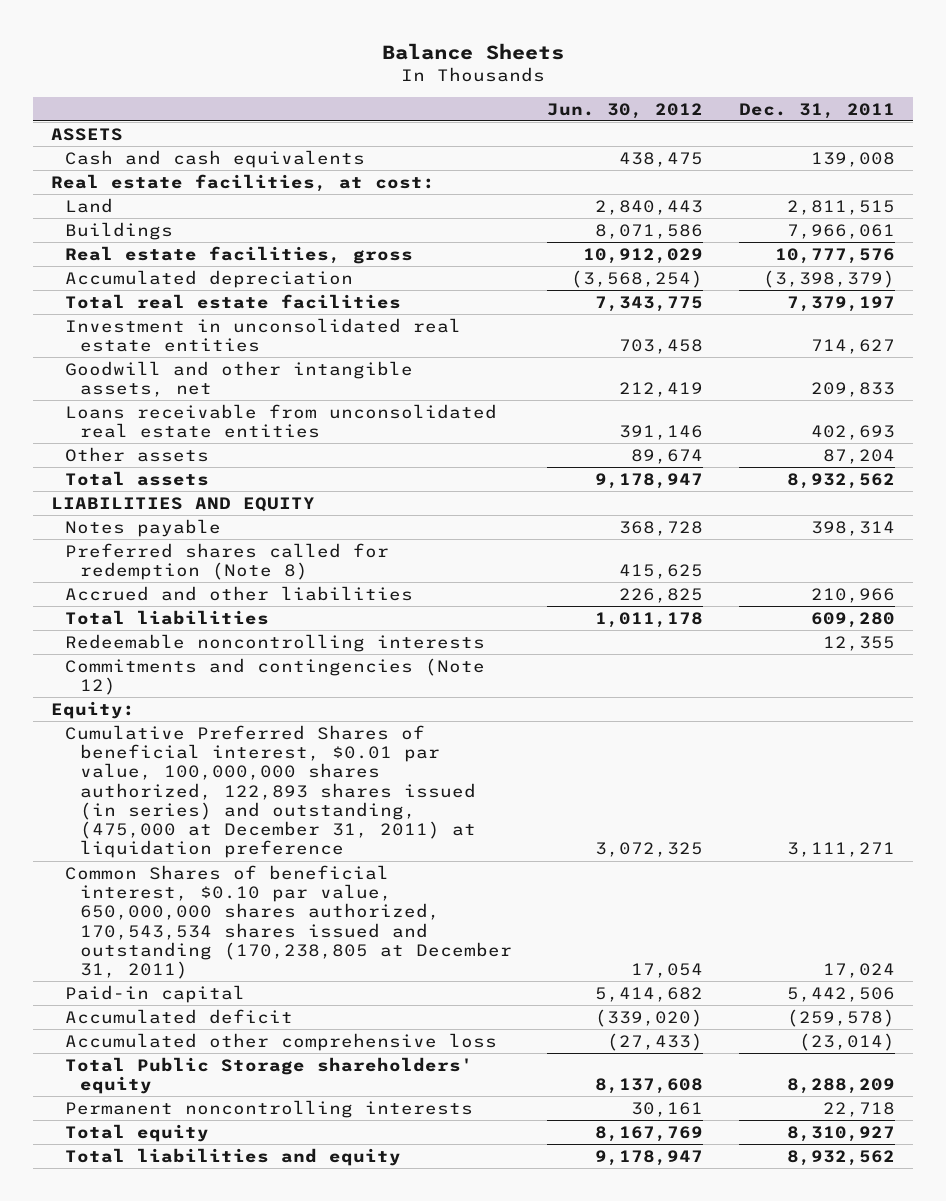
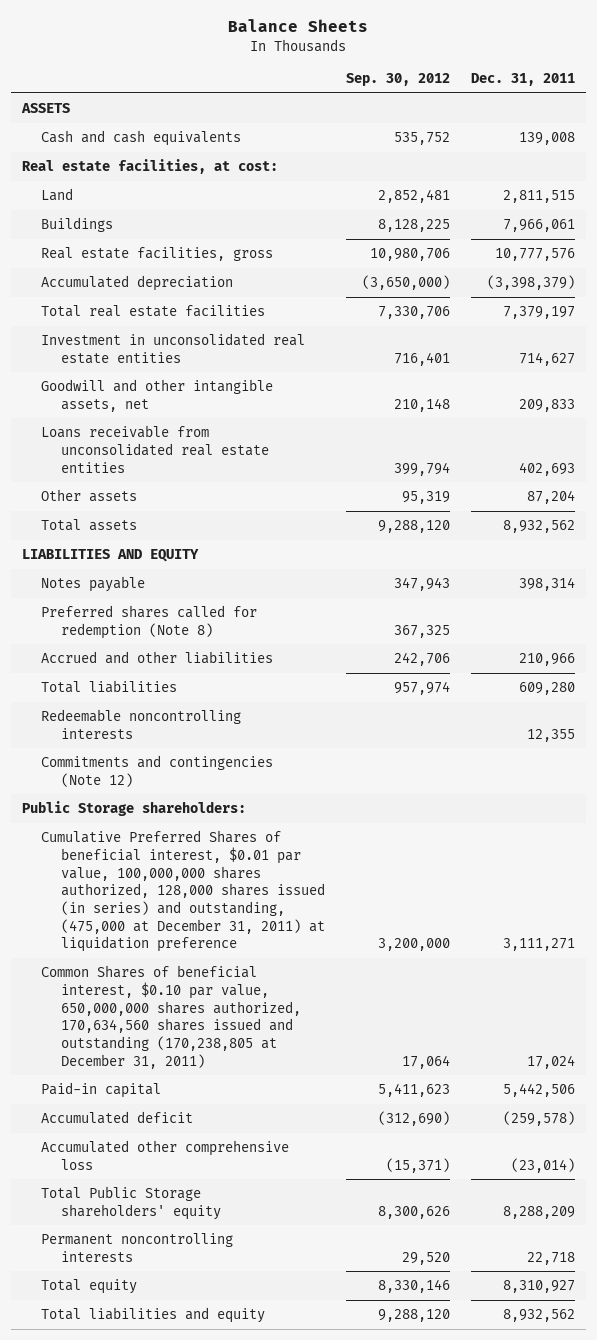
- | Jun. 30, 2012 | Dec. 31, 2011
+ | Sep. 30, 2012 | Dec. 31, 2011
- Equity:
- Cumulative Preferred Shares of beneficial interest, $0.01 par value, 100,000,000 shares authorized, 122,893 shares issued (in series) and outstanding, (475,000 at December 31, 2011) at liquidation preference | 3,072,325 | 3,111,271
- Common Shares of beneficial interest, $0.10 par value, 650,000,000 shares authorized, 170,543,534 shares issued and outstanding (170,238,805 at December 31, 2011) | 17,054 | 17,024
+ Public Storage shareholders:
+ Cumulative Preferred Shares of beneficial interest, $0.01 par value, 100,000,000 shares authorized, 128,000 shares issued (in series) and outstanding, (475,000 at December 31, 2011) at liquidation preference | 3,200,000 | 3,111,271
+ Common Shares of beneficial interest, $0.10 par value, 650,000,000 shares authorized, 170,634,560 shares issued and outstanding (170,238,805 at December 31, 2011) | 17,064 | 17,024

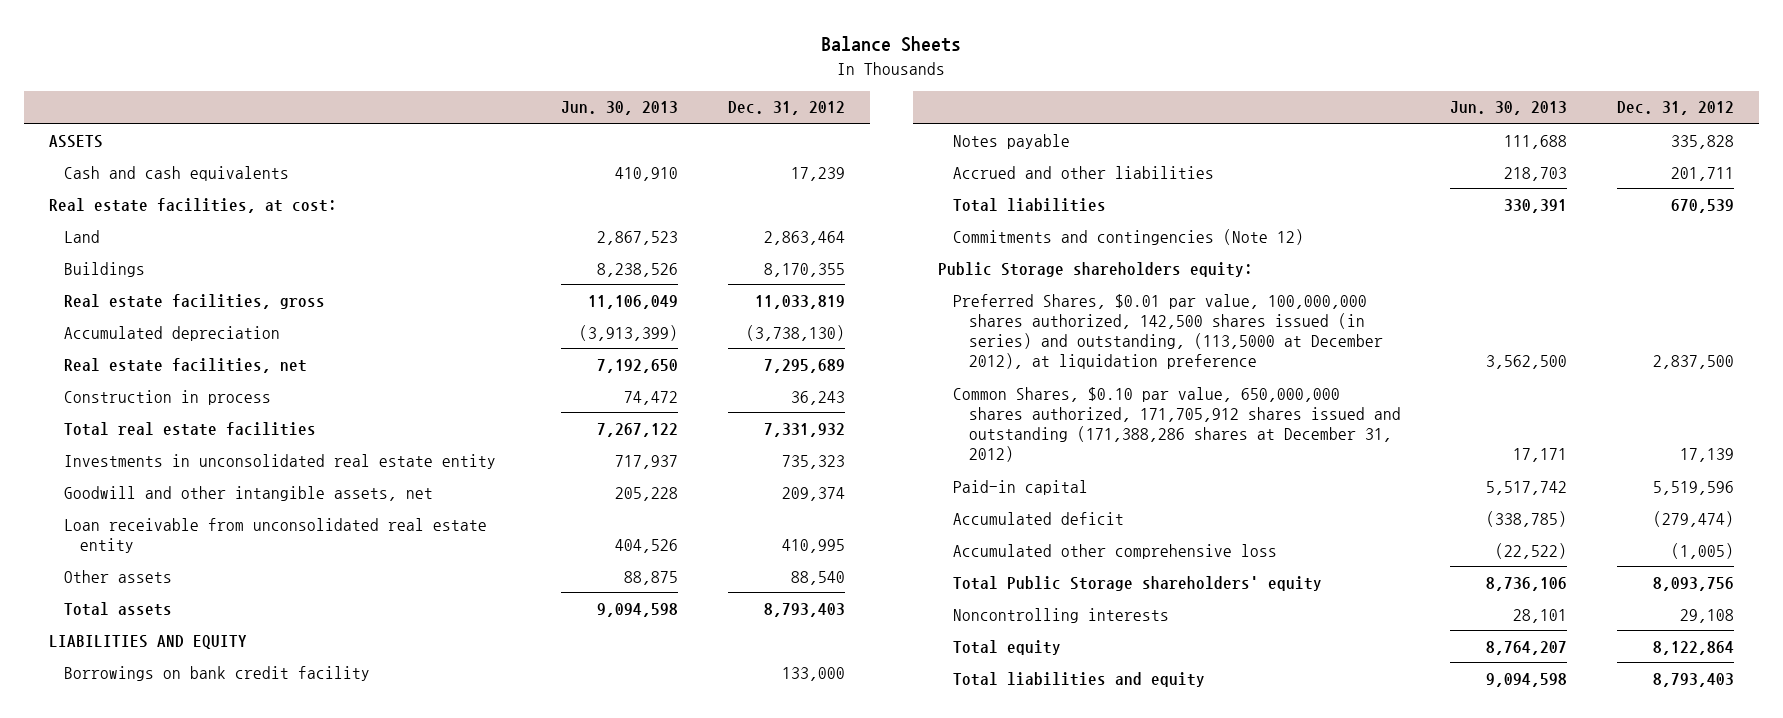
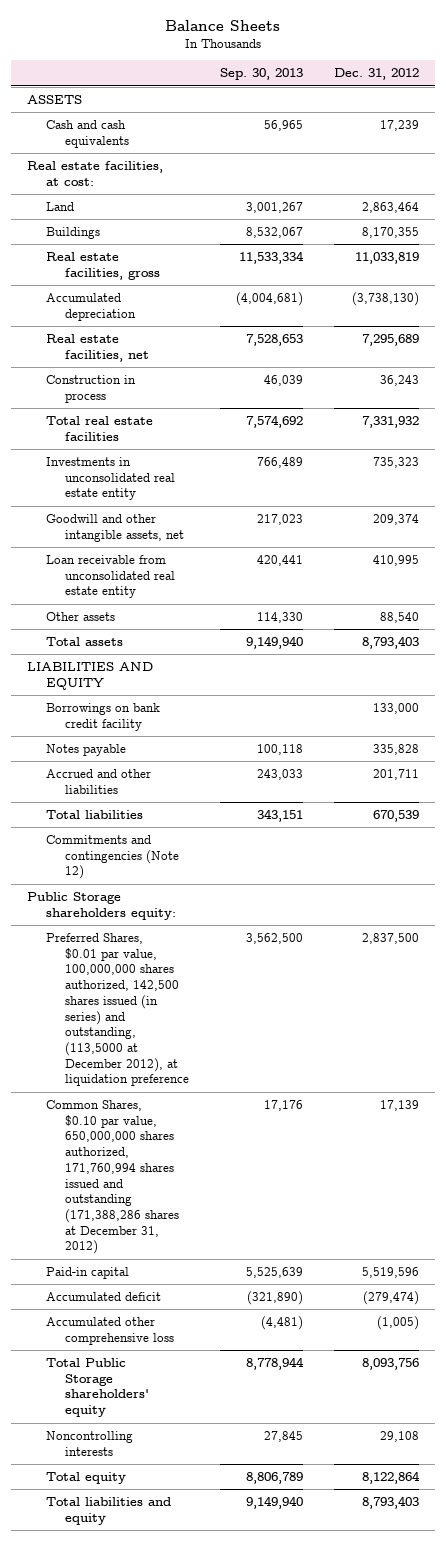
- | Jun. 30, 2013 | Dec. 31, 2012
+ | Sep. 30, 2013 | Dec. 31, 2012
- Common Shares, $0.10 par value, 650,000,000 shares authorized, 171,705,912 shares issued and outstanding (171,388,286 shares at December 31, 2012) | 17,171 | 17,139
+ Common Shares, $0.10 par value, 650,000,000 shares authorized, 171,760,994 shares issued and outstanding (171,388,286 shares at December 31, 2012) | 17,176 | 17,139

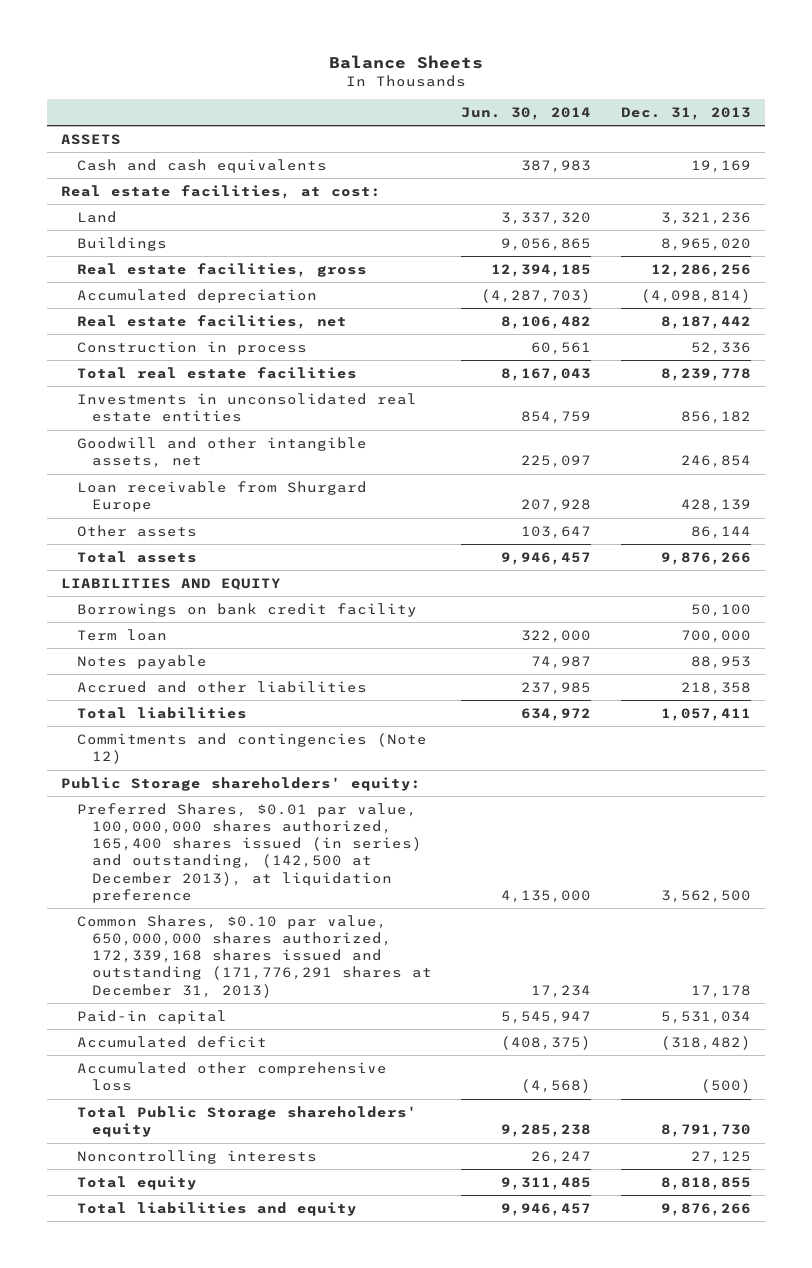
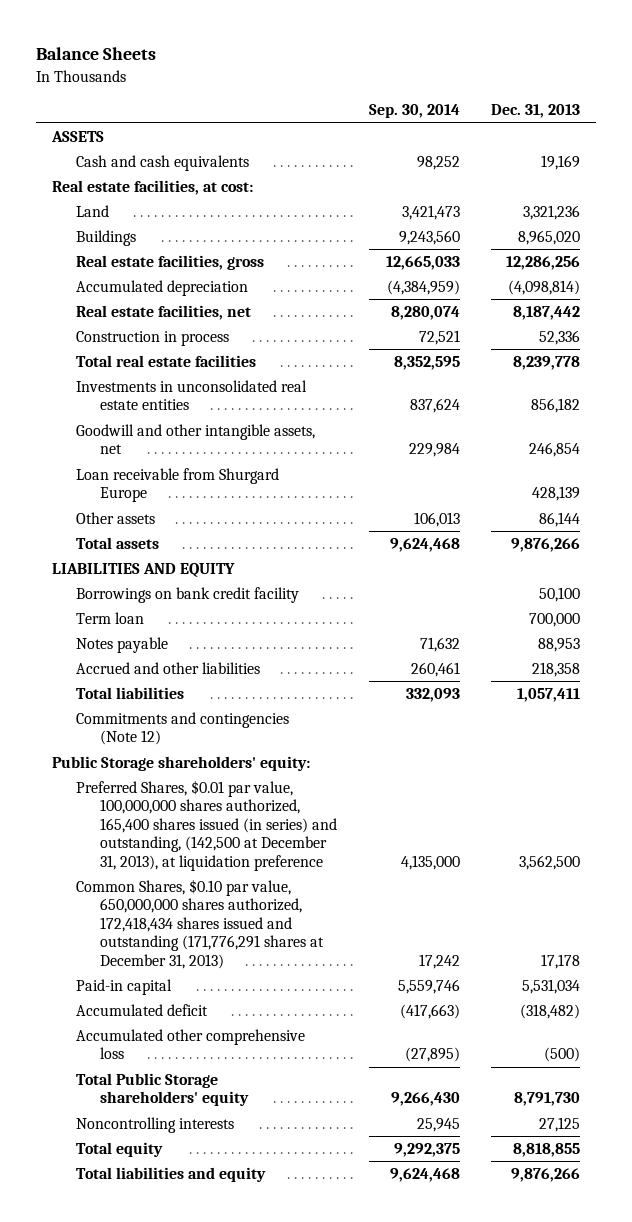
- | Jun. 30, 2014 | Dec. 31, 2013
+ | Sep. 30, 2014 | Dec. 31, 2013
- Preferred Shares, $0.01 par value, 100,000,000 shares authorized, 165,400 shares issued (in series) and outstanding, (142,500 at December 2013), at liquidation preference | 4,135,000 | 3,562,500
- Common Shares, $0.10 par value, 650,000,000 shares authorized, 172,339,168 shares issued and outstanding (171,776,291 shares at December 31, 2013) | 17,234 | 17,178
+ Preferred Shares, $0.01 par value, 100,000,000 shares authorized, 165,400 shares issued (in series) and outstanding, (142,500 at December 31, 2013), at liquidation preference | 4,135,000 | 3,562,500
+ Common Shares, $0.10 par value, 650,000,000 shares authorized, 172,418,434 shares issued and outstanding (171,776,291 shares at December 31, 2013) | 17,242 | 17,178

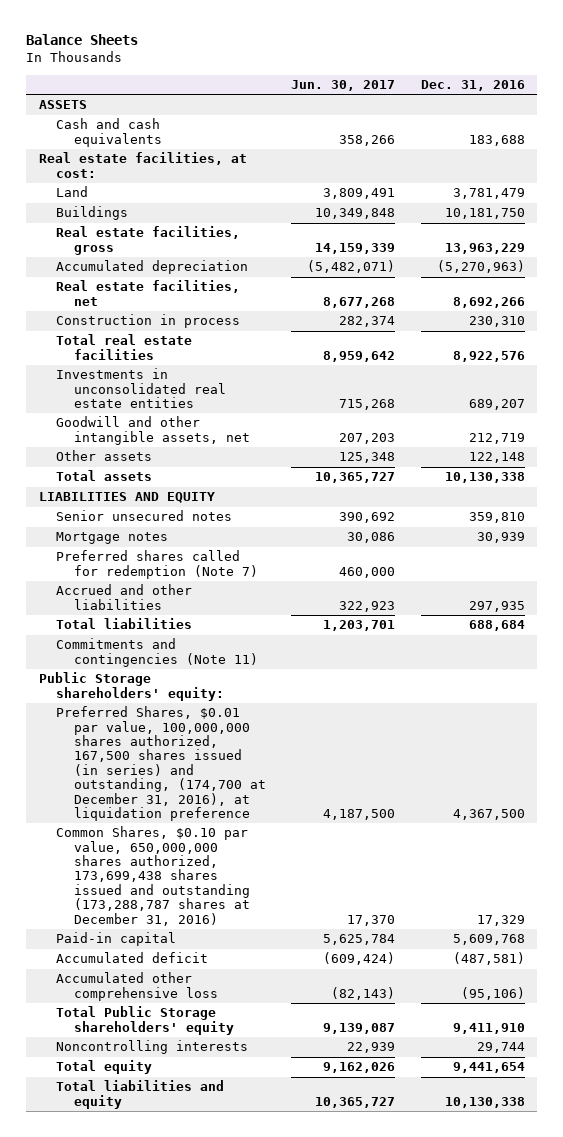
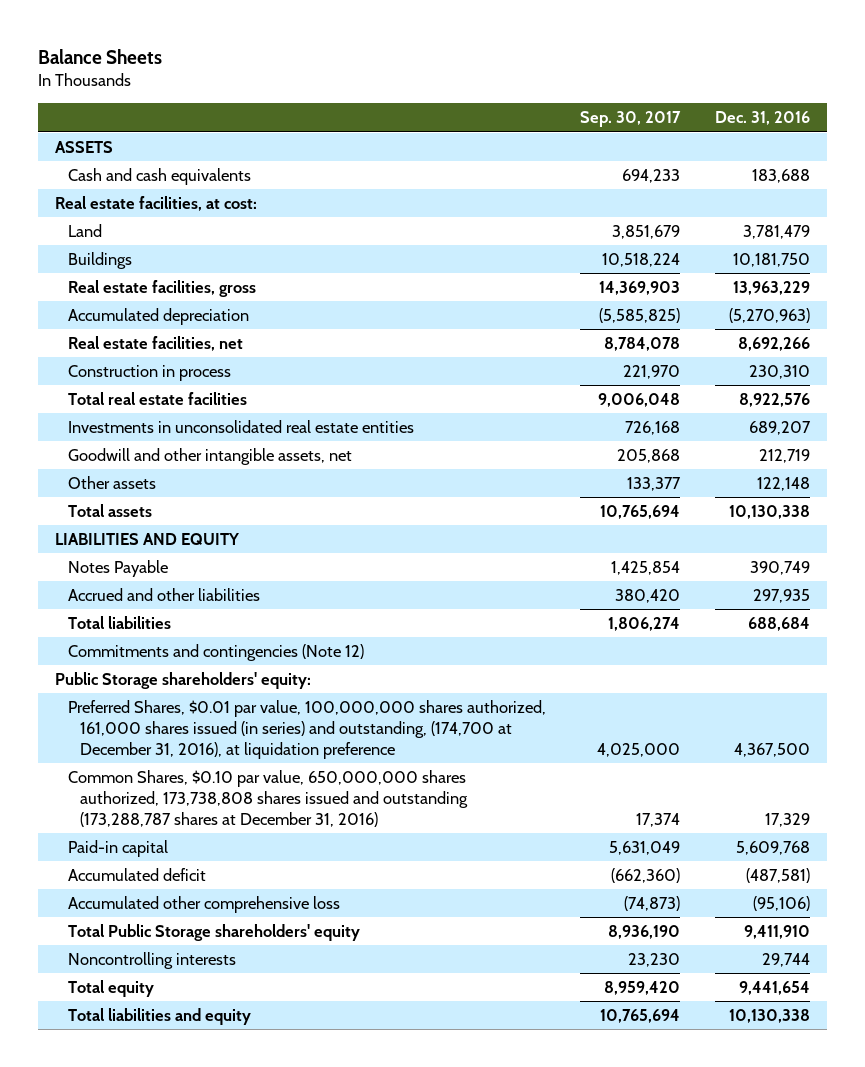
- | Jun. 30, 2017 | Dec. 31, 2016
+ | Sep. 30, 2017 | Dec. 31, 2016
- Senior unsecured notes | 390,692 | 359,810
- Mortgage notes | 30,086 | 30,939
- Preferred shares called for redemption (Note 7) | 460,000 |
+ Notes Payable | 1,425,854 | 390,749
- Commitments and contingencies (Note 11)
+ Commitments and contingencies (Note 12)
- Preferred Shares, $0.01 par value, 100,000,000 shares authorized, 167,500 shares issued (in series) and outstanding, (174,700 at December 31, 2016), at liquidation preference | 4,187,500 | 4,367,500
- Common Shares, $0.10 par value, 650,000,000 shares authorized, 173,699,438 shares issued and outstanding (173,288,787 shares at December 31, 2016) | 17,370 | 17,329
+ Preferred Shares, $0.01 par value, 100,000,000 shares authorized, 161,000 shares issued (in series) and outstanding, (174,700 at December 31, 2016), at liquidation preference | 4,025,000 | 4,367,500
+ Common Shares, $0.10 par value, 650,000,000 shares authorized, 173,738,808 shares issued and outstanding (173,288,787 shares at December 31, 2016) | 17,374 | 17,329

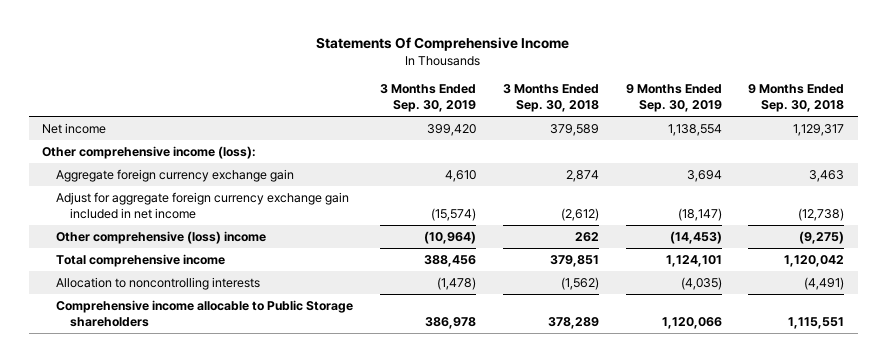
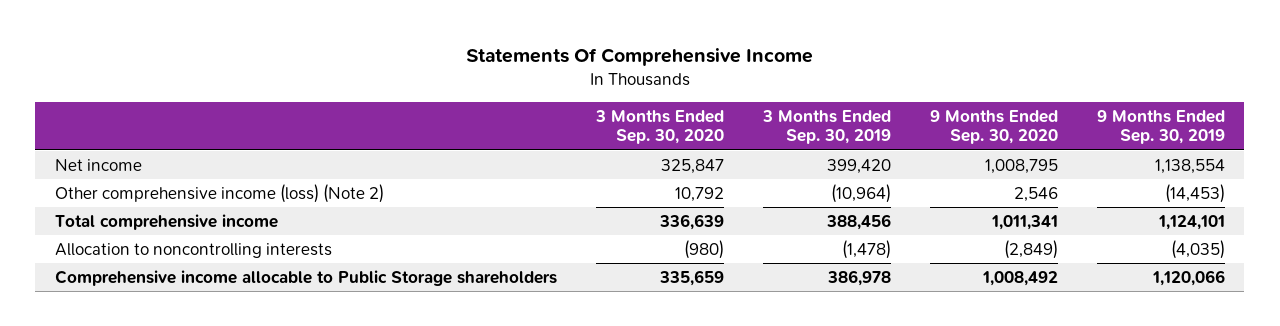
- | 3 Months Ended Sep. 30, 2019 | 3 Months Ended Sep. 30, 2018 | 9 Months Ended Sep. 30, 2019 | 9 Months Ended Sep. 30, 2018
+ | 3 Months Ended Sep. 30, 2020 | 3 Months Ended Sep. 30, 2019 | 9 Months Ended Sep. 30, 2020 | 9 Months Ended Sep. 30, 2019
- Other comprehensive income (loss):
- Aggregate foreign currency exchange gain | 4,610 | 2,874 | 3,694 | 3,463
- Adjust for aggregate foreign currency exchange gain included in net income | (15,574) | (2,612) | (18,147) | (12,738)
- Other comprehensive (loss) income | (10,964) | 262 | (14,453) | (9,275)
+ Other comprehensive income (loss) (Note 2) | 10,792 | (10,964) | 2,546 | (14,453)

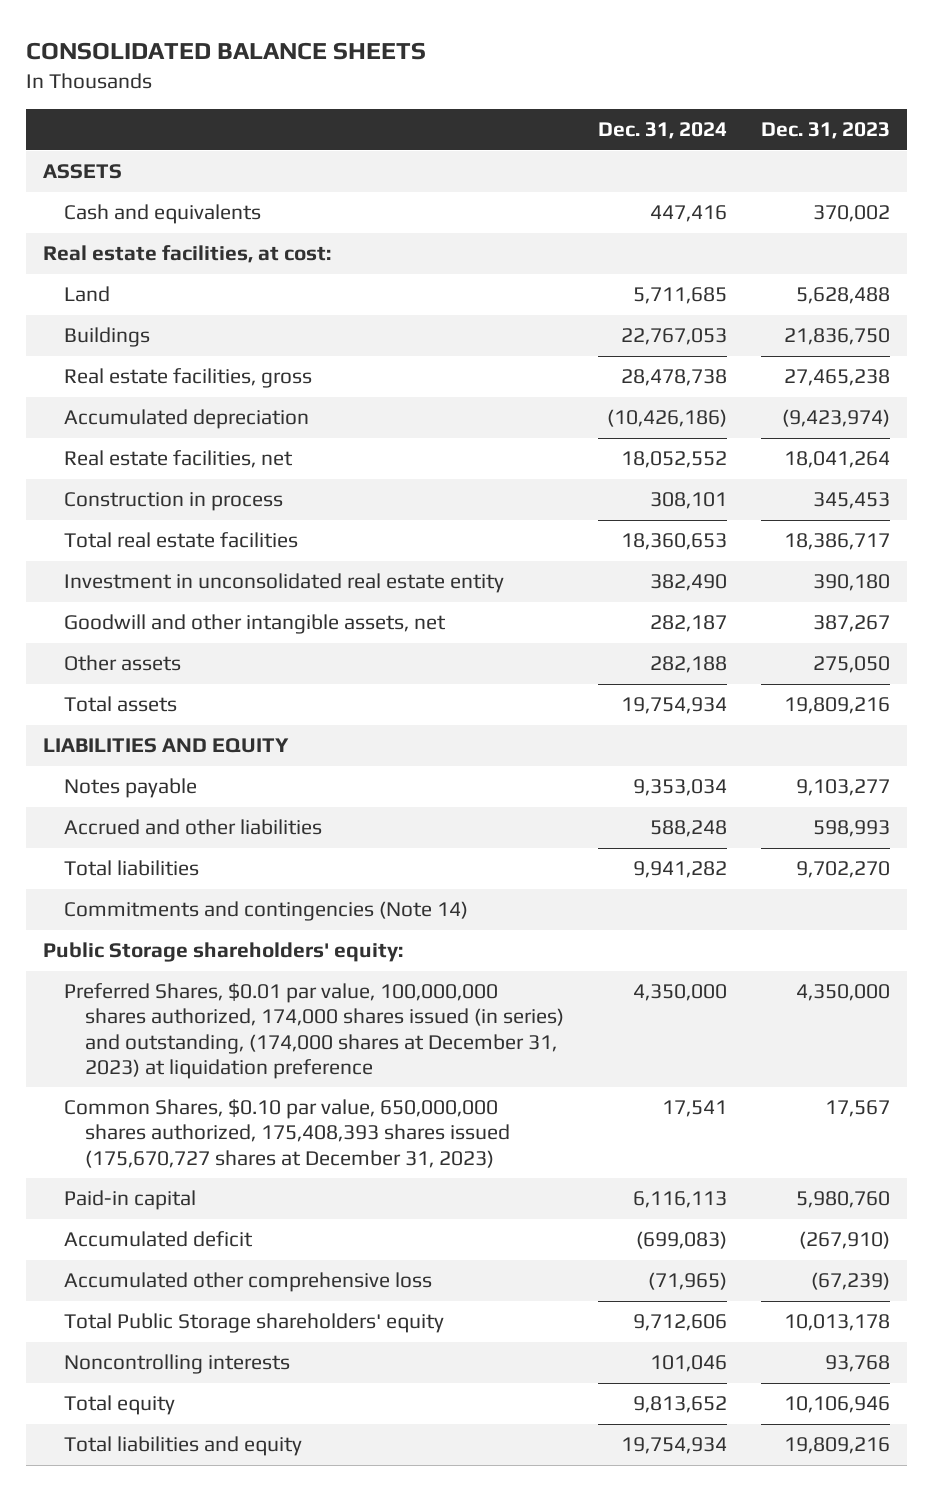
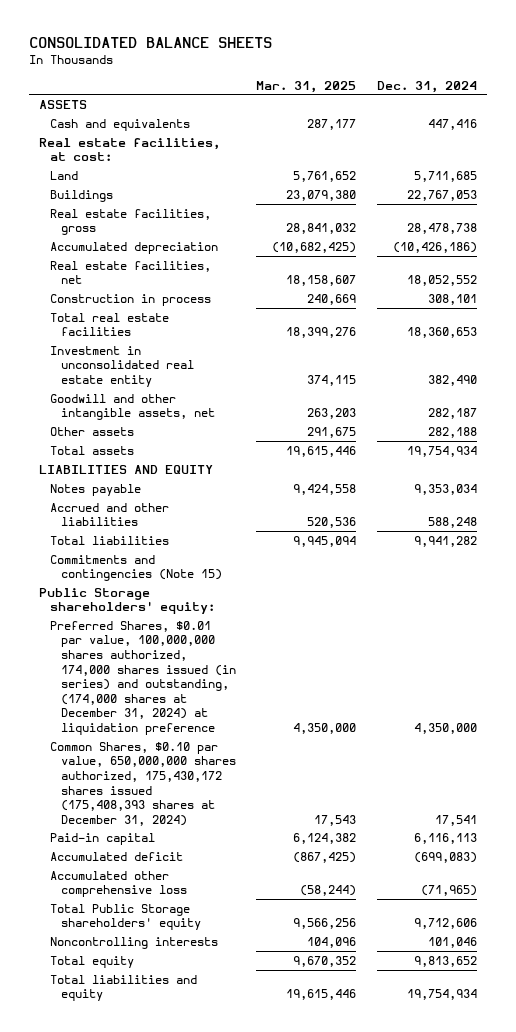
- | Dec. 31, 2024 | Dec. 31, 2023
+ | Mar. 31, 2025 | Dec. 31, 2024
- Commitments and contingencies (Note 14)
+ Commitments and contingencies (Note 15)
- Preferred Shares, $0.01 par value, 100,000,000 shares authorized, 174,000 shares issued (in series) and outstanding, (174,000 shares at December 31, 2023) at liquidation preference | 4,350,000 | 4,350,000
- Common Shares, $0.10 par value, 650,000,000 shares authorized, 175,408,393 shares issued (175,670,727 shares at December 31, 2023) | 17,541 | 17,567
+ Preferred Shares, $0.01 par value, 100,000,000 shares authorized, 174,000 shares issued (in series) and outstanding, (174,000 shares at December 31, 2024) at liquidation preference | 4,350,000 | 4,350,000
+ Common Shares, $0.10 par value, 650,000,000 shares authorized, 175,430,172 shares issued (175,408,393 shares at December 31, 2024) | 17,543 | 17,541

